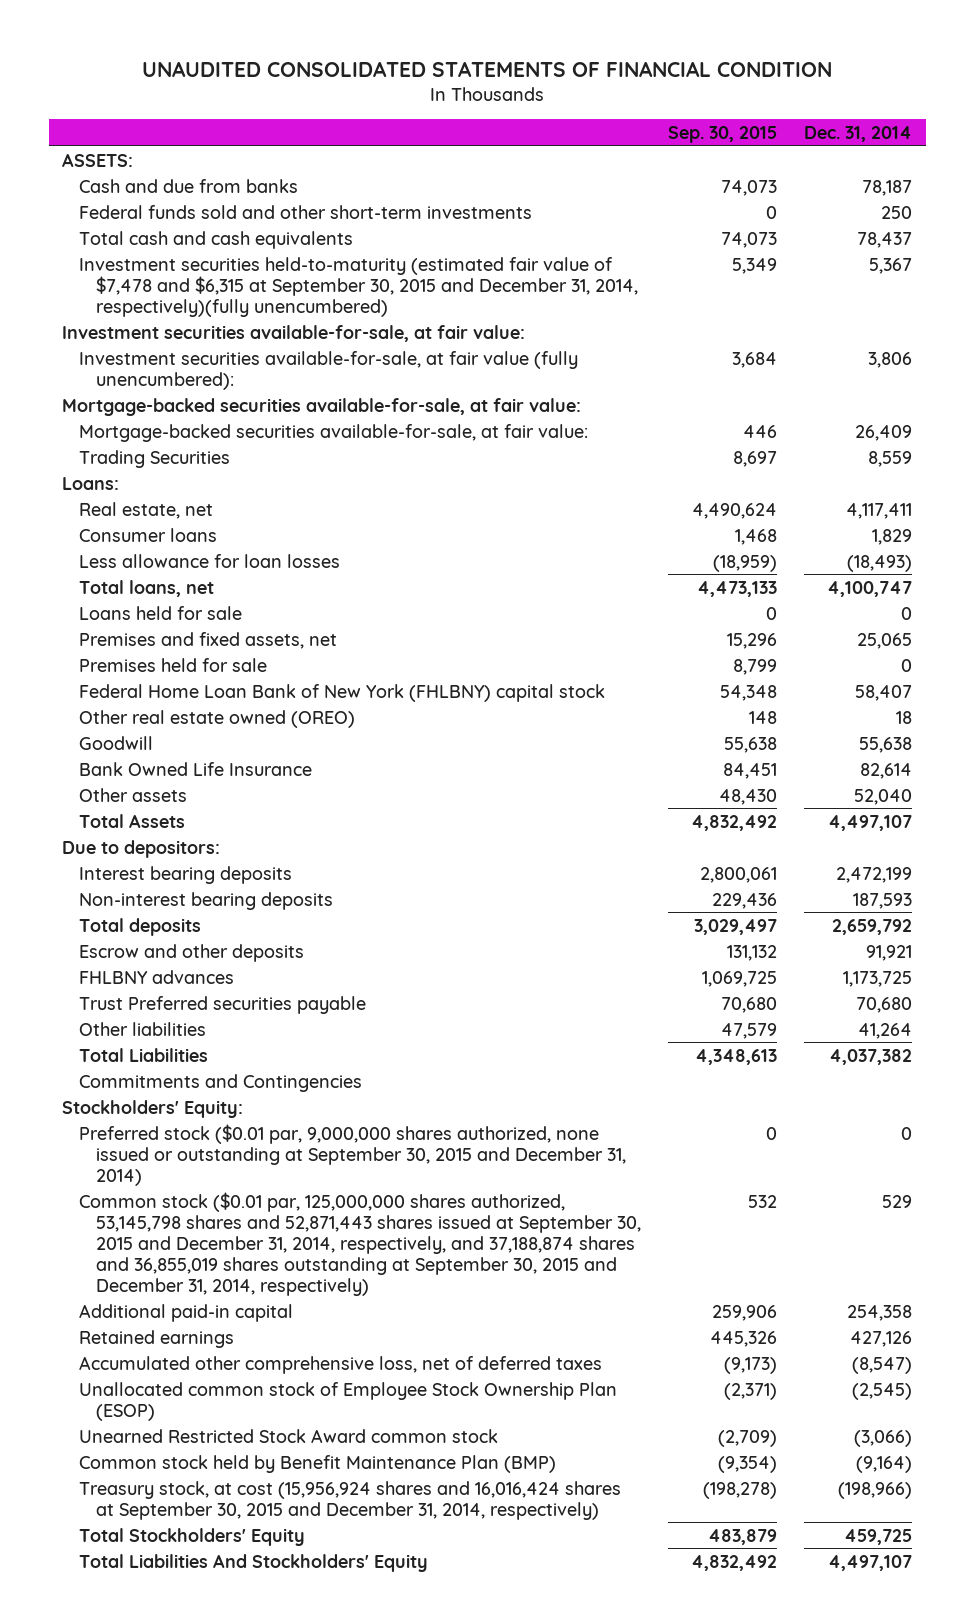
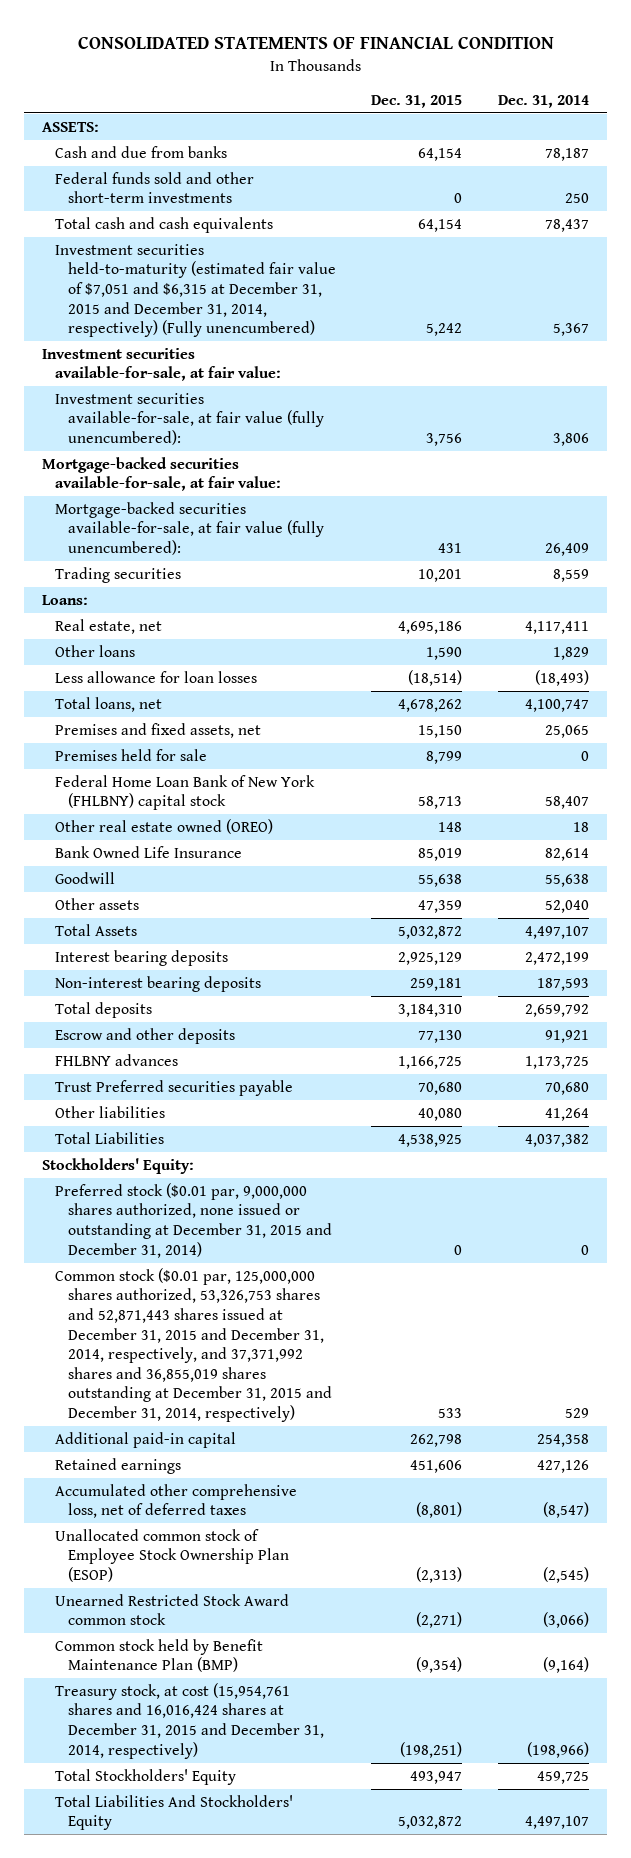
- UNAUDITED CONSOLIDATED STATEMENTS OF FINANCIAL CONDITION
+ CONSOLIDATED STATEMENTS OF FINANCIAL CONDITION
- | Sep. 30, 2015 | Dec. 31, 2014
+ | Dec. 31, 2015 | Dec. 31, 2014
- Investment securities held-to-maturity (estimated fair value of $7,478 and $6,315 at September 30, 2015 and December 31, 2014, respectively)(fully unencumbered) | 5,349 | 5,367
+ Investment securities held-to-maturity (estimated fair value of $7,051 and $6,315 at December 31, 2015 and December 31, 2014, respectively) (Fully unencumbered) | 5,242 | 5,367
- Mortgage-backed securities available-for-sale, at fair value: | 446 | 26,409
- Trading Securities | 8,697 | 8,559
+ Mortgage-backed securities available-for-sale, at fair value (fully unencumbered): | 431 | 26,409
+ Trading securities | 10,201 | 8,559
- Consumer loans | 1,468 | 1,829
+ Other loans | 1,590 | 1,829
- Loans held for sale | 0 | 0
moved down: Goodwill | 55,638 | 55,638
- Due to depositors:
- Commitments and Contingencies
- Preferred stock ($0.01 par, 9,000,000 shares authorized, none issued or outstanding at September 30, 2015 and December 31, 2014) | 0 | 0
- Common stock ($0.01 par, 125,000,000 shares authorized, 53,145,798 shares and 52,871,443 shares issued at September 30, 2015 and December 31, 2014, respectively, and 37,188,874 shares and 36,855,019 shares outstanding at September 30, 2015 and December 31, 2014, respectively) | 532 | 529
+ Preferred stock ($0.01 par, 9,000,000 shares authorized, none issued or outstanding at December 31, 2015 and December 31, 2014) | 0 | 0
+ Common stock ($0.01 par, 125,000,000 shares authorized, 53,326,753 shares and 52,871,443 shares issued at December 31, 2015 and December 31, 2014, respectively, and 37,371,992 shares and 36,855,019 shares outstanding at December 31, 2015 and December 31, 2014, respectively) | 533 | 529
- Treasury stock, at cost (15,956,924 shares and 16,016,424 shares at September 30, 2015 and December 31, 2014, respectively) | (198,278) | (198,966)
+ Treasury stock, at cost (15,954,761 shares and 16,016,424 shares at December 31, 2015 and December 31, 2014, respectively) | (198,251) | (198,966)

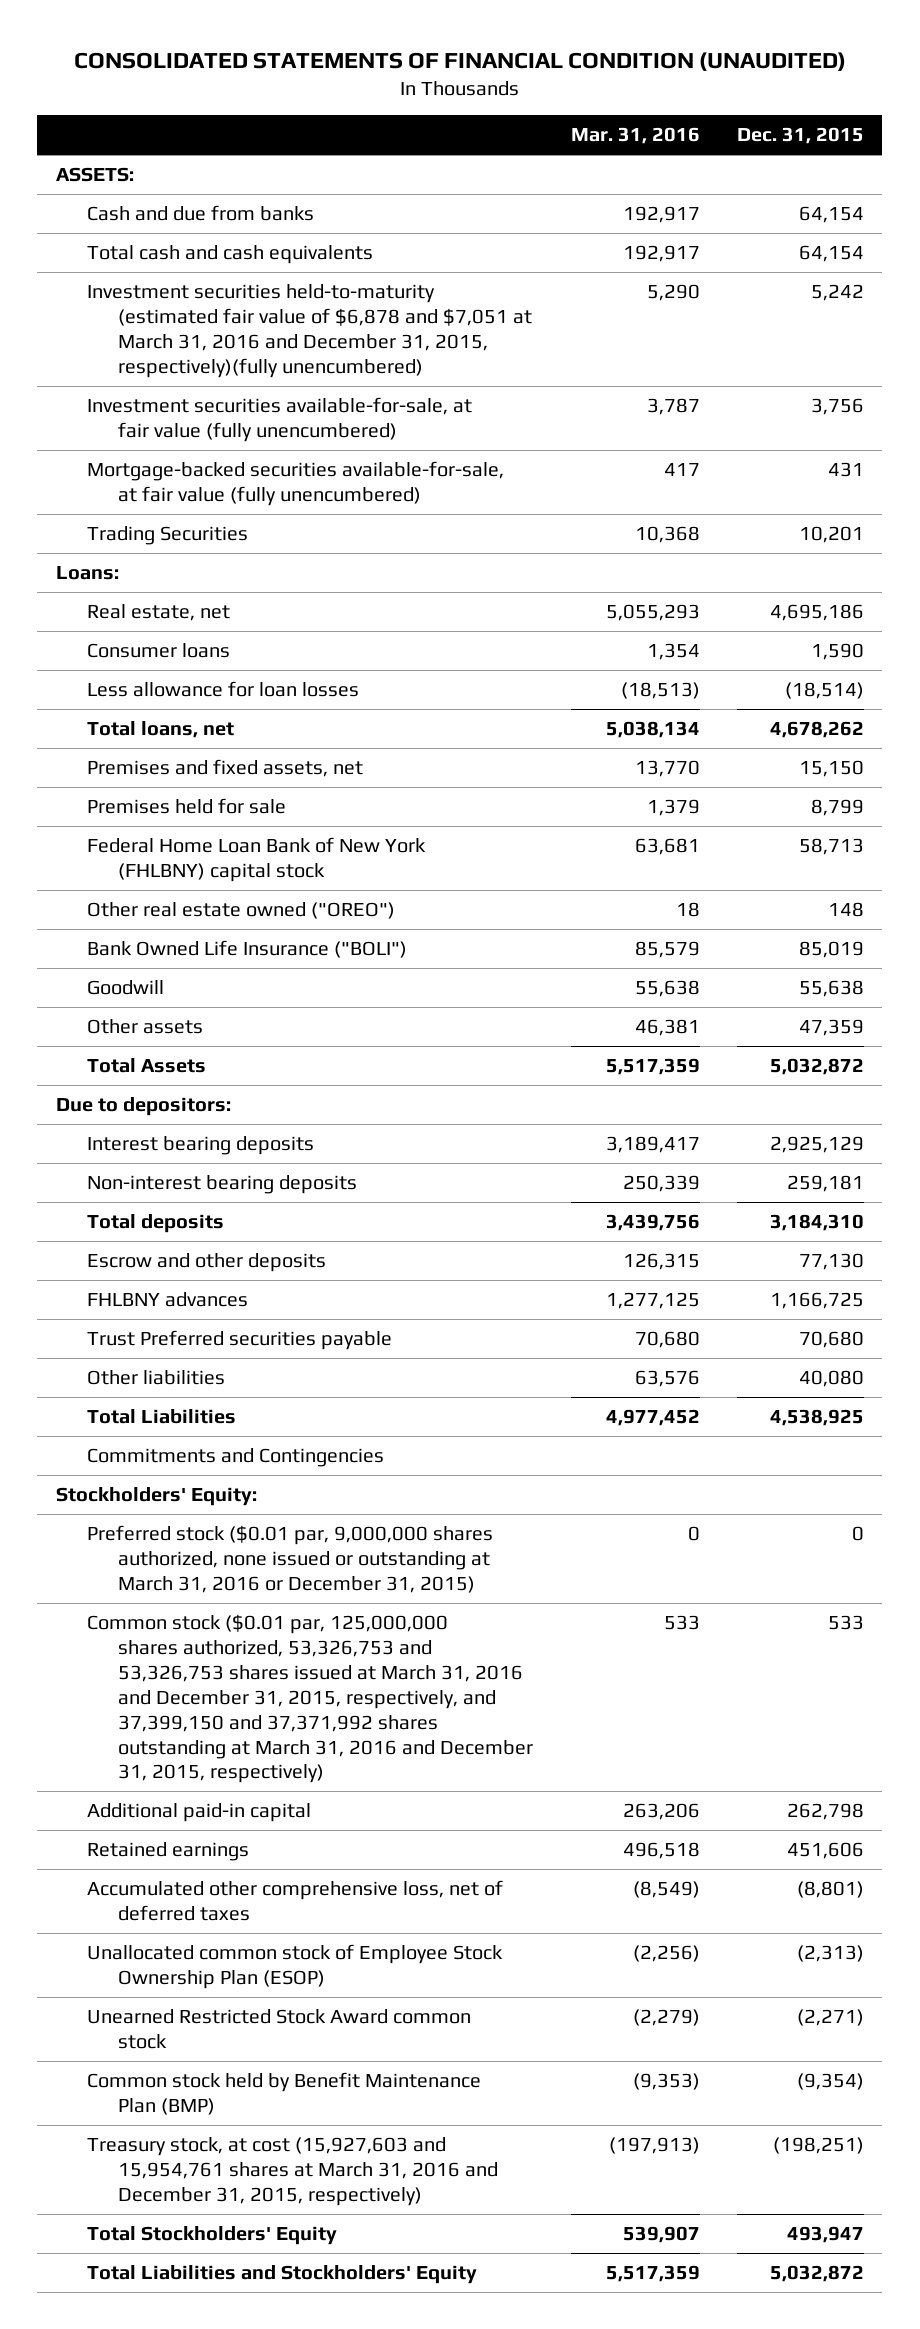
- CONSOLIDATED STATEMENTS OF FINANCIAL CONDITION
+ CONSOLIDATED STATEMENTS OF FINANCIAL CONDITION (UNAUDITED)
- | Dec. 31, 2015 | Dec. 31, 2014
+ | Mar. 31, 2016 | Dec. 31, 2015
- Federal funds sold and other short-term investments | 0 | 250
- Investment securities held-to-maturity (estimated fair value of $7,051 and $6,315 at December 31, 2015 and December 31, 2014, respectively) (Fully unencumbered) | 5,242 | 5,367
- Investment securities available-for-sale, at fair value:
- Investment securities available-for-sale, at fair value (fully unencumbered): | 3,756 | 3,806
- Mortgage-backed securities available-for-sale, at fair value:
- Mortgage-backed securities available-for-sale, at fair value (fully unencumbered): | 431 | 26,409
- Trading securities | 10,201 | 8,559
+ Investment securities held-to-maturity (estimated fair value of $6,878 and $7,051 at March 31, 2016 and December 31, 2015, respectively)(fully unencumbered) | 5,290 | 5,242
+ Investment securities available-for-sale, at fair value (fully unencumbered) | 3,787 | 3,756
+ Mortgage-backed securities available-for-sale, at fair value (fully unencumbered) | 417 | 431
+ Trading Securities | 10,368 | 10,201
- Other loans | 1,590 | 1,829
+ Consumer loans | 1,354 | 1,590
- Other real estate owned (OREO) | 148 | 18
- Bank Owned Life Insurance | 85,019 | 82,614
+ Other real estate owned ("OREO") | 18 | 148
+ Bank Owned Life Insurance ("BOLI") | 85,579 | 85,019
+ Due to depositors:
+ Commitments and Contingencies
- Preferred stock ($0.01 par, 9,000,000 shares authorized, none issued or outstanding at December 31, 2015 and December 31, 2014) | 0 | 0
- Common stock ($0.01 par, 125,000,000 shares authorized, 53,326,753 shares and 52,871,443 shares issued at December 31, 2015 and December 31, 2014, respectively, and 37,371,992 shares and 36,855,019 shares outstanding at December 31, 2015 and December 31, 2014, respectively) | 533 | 529
+ Preferred stock ($0.01 par, 9,000,000 shares authorized, none issued or outstanding at March 31, 2016 or December 31, 2015) | 0 | 0
+ Common stock ($0.01 par, 125,000,000 shares authorized, 53,326,753 and 53,326,753 shares issued at March 31, 2016 and December 31, 2015, respectively, and 37,399,150 and 37,371,992 shares outstanding at March 31, 2016 and December 31, 2015, respectively) | 533 | 533
- Treasury stock, at cost (15,954,761 shares and 16,016,424 shares at December 31, 2015 and December 31, 2014, respectively) | (198,251) | (198,966)
+ Treasury stock, at cost (15,927,603 and 15,954,761 shares at March 31, 2016 and December 31, 2015, respectively) | (197,913) | (198,251)
- Total Liabilities And Stockholders' Equity | 5,032,872 | 4,497,107
+ Total Liabilities and Stockholders' Equity | 5,517,359 | 5,032,872

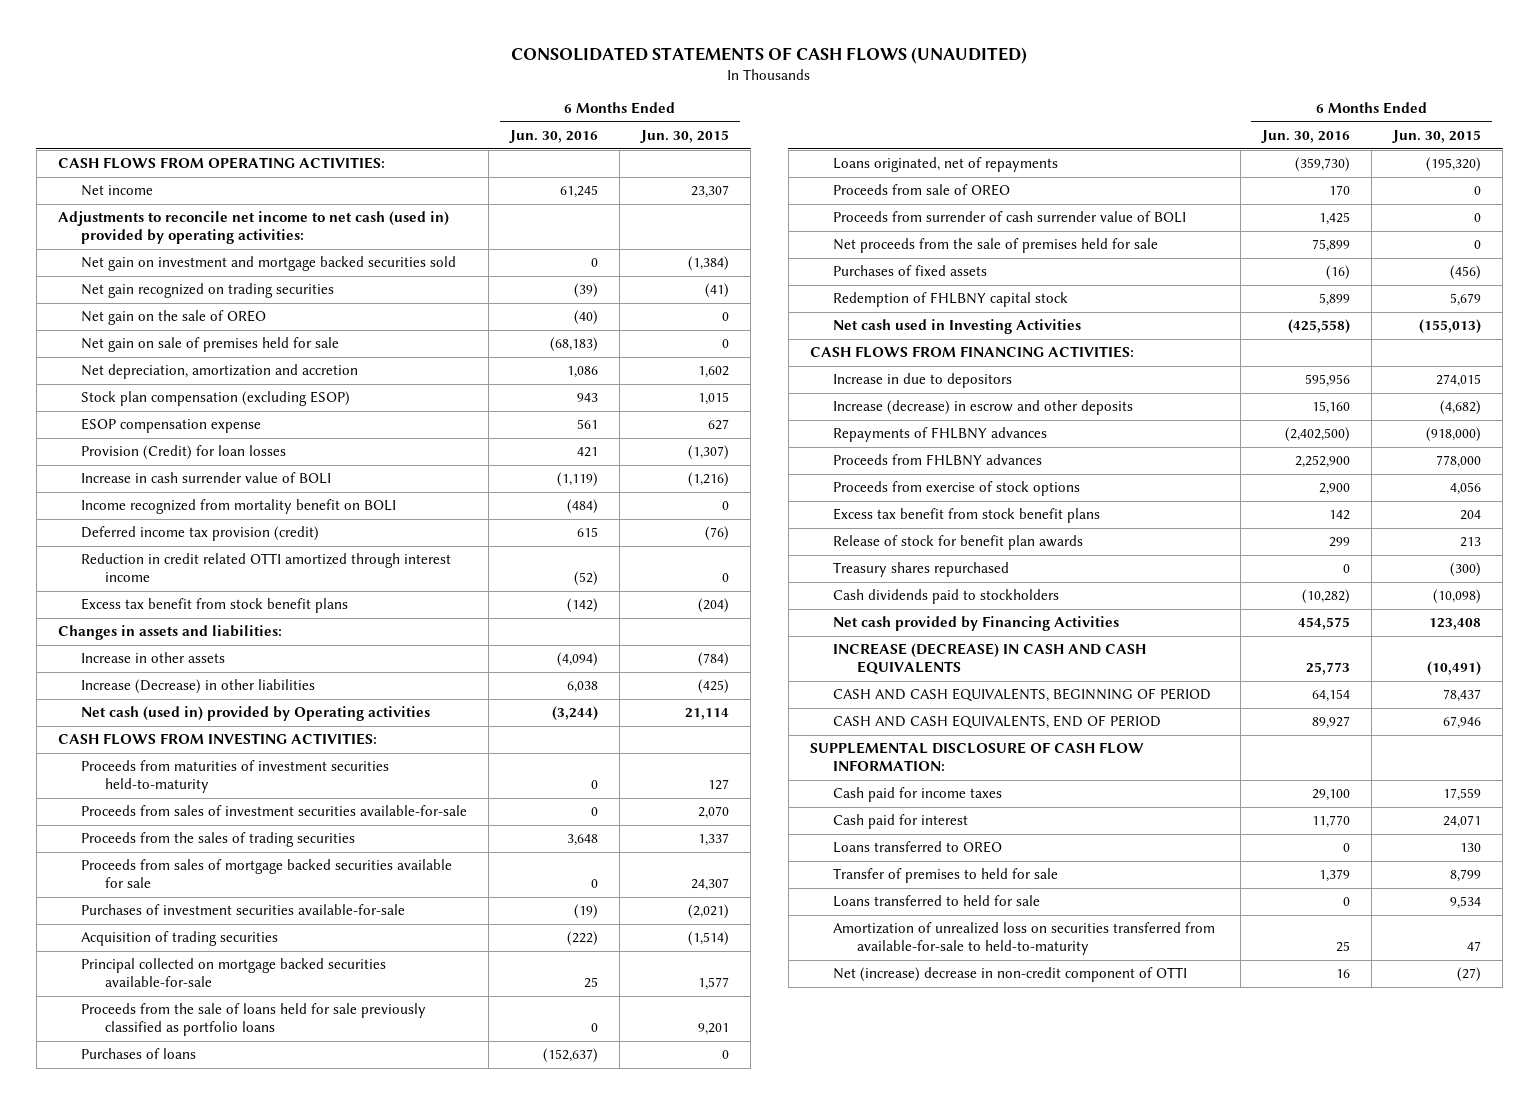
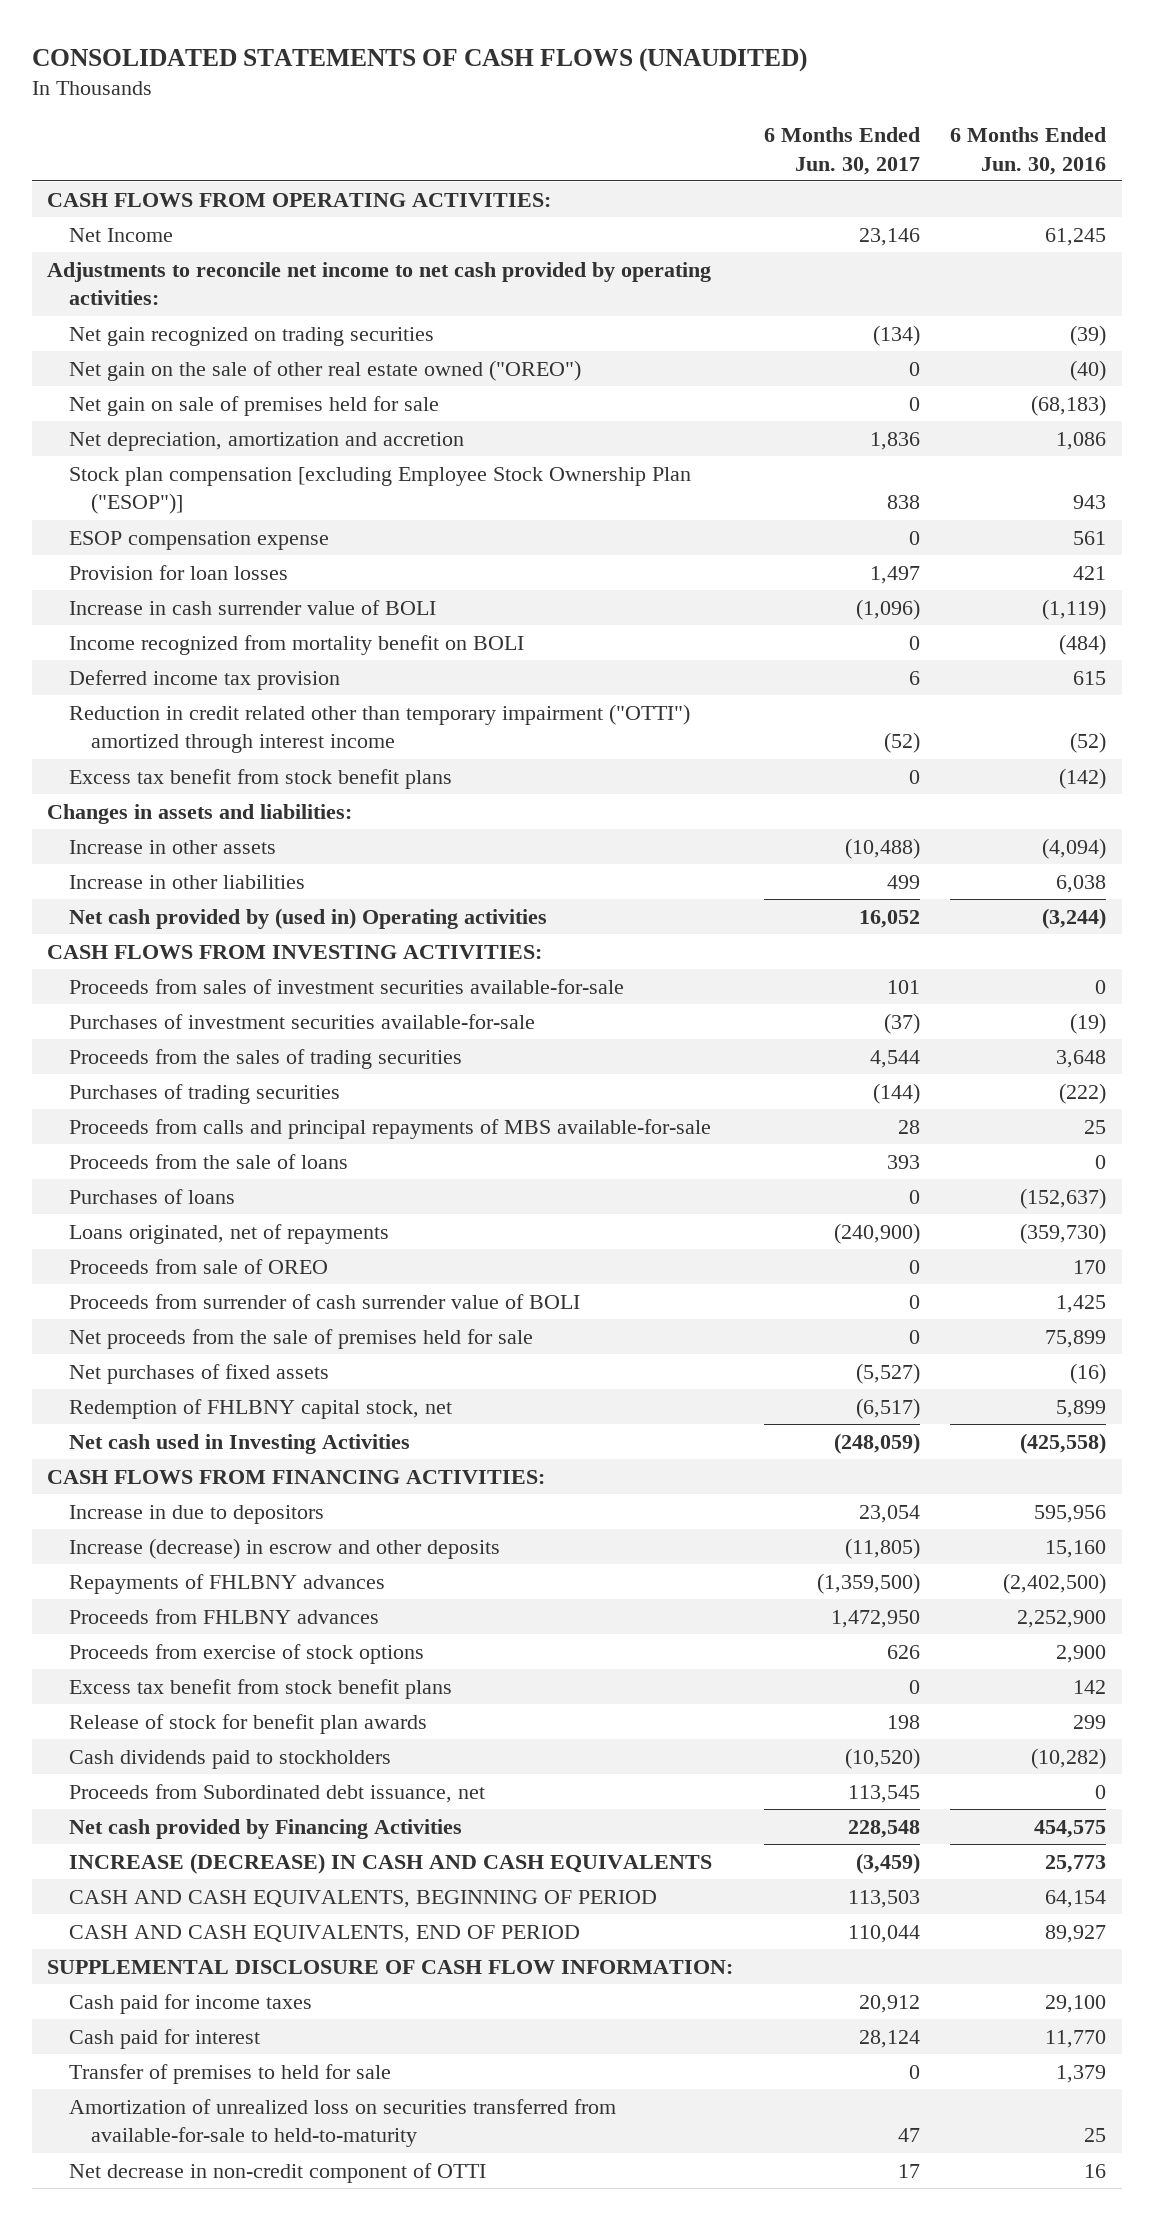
- | 6 Months Ended Jun. 30, 2016 | 6 Months Ended Jun. 30, 2015
+ | 6 Months Ended Jun. 30, 2017 | 6 Months Ended Jun. 30, 2016
- Net income | 61,245 | 23,307
- Adjustments to reconcile net income to net cash (used in) provided by operating activities:
- Net gain on investment and mortgage backed securities sold | 0 | (1,384)
+ Net Income | 23,146 | 61,245
+ Adjustments to reconcile net income to net cash provided by operating activities:
- Net gain on the sale of OREO | (40) | 0
+ Net gain on the sale of other real estate owned ("OREO") | 0 | (40)
- Stock plan compensation (excluding ESOP) | 943 | 1,015
+ Stock plan compensation [excluding Employee Stock Ownership Plan ("ESOP")] | 838 | 943
- Provision (Credit) for loan losses | 421 | (1,307)
+ Provision for loan losses | 1,497 | 421
- Deferred income tax provision (credit) | 615 | (76)
- Reduction in credit related OTTI amortized through interest income | (52) | 0
+ Deferred income tax provision | 6 | 615
+ Reduction in credit related other than temporary impairment ("OTTI") amortized through interest income | (52) | (52)
- Increase (Decrease) in other liabilities | 6,038 | (425)
- Net cash (used in) provided by Operating activities | (3,244) | 21,114
+ Increase in other liabilities | 499 | 6,038
+ Net cash provided by (used in) Operating activities | 16,052 | (3,244)
- Proceeds from maturities of investment securities held-to-maturity | 0 | 127
- Proceeds from sales of mortgage backed securities available for sale | 0 | 24,307
- Acquisition of trading securities | (222) | (1,514)
- Principal collected on mortgage backed securities available-for-sale | 25 | 1,577
- Proceeds from the sale of loans held for sale previously classified as portfolio loans | 0 | 9,201
moved down: Proceeds from the sales of trading securities | 4,544 | 3,648
+ Purchases of trading securities | (144) | (222)
+ Proceeds from calls and principal repayments of MBS available-for-sale | 28 | 25
+ Proceeds from the sale of loans | 393 | 0
- Purchases of fixed assets | (16) | (456)
- Redemption of FHLBNY capital stock | 5,899 | 5,679
+ Net purchases of fixed assets | (5,527) | (16)
+ Redemption of FHLBNY capital stock, net | (6,517) | 5,899
- Treasury shares repurchased | 0 | (300)
+ Proceeds from Subordinated debt issuance, net | 113,545 | 0
- Loans transferred to OREO | 0 | 130
- Loans transferred to held for sale | 0 | 9,534
- Net (increase) decrease in non-credit component of OTTI | 16 | (27)
+ Net decrease in non-credit component of OTTI | 17 | 16

